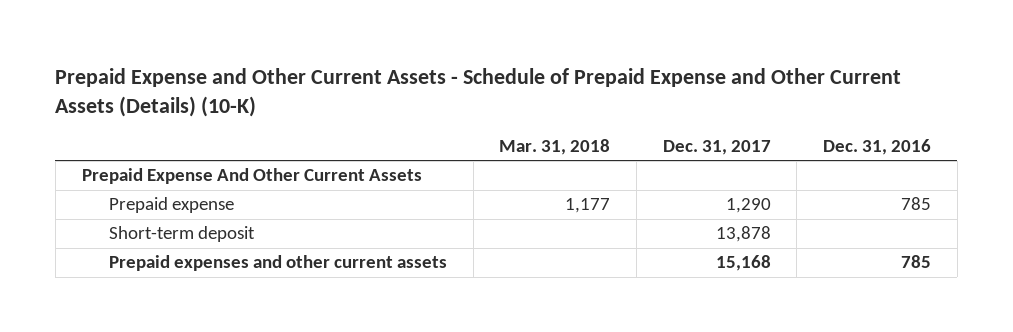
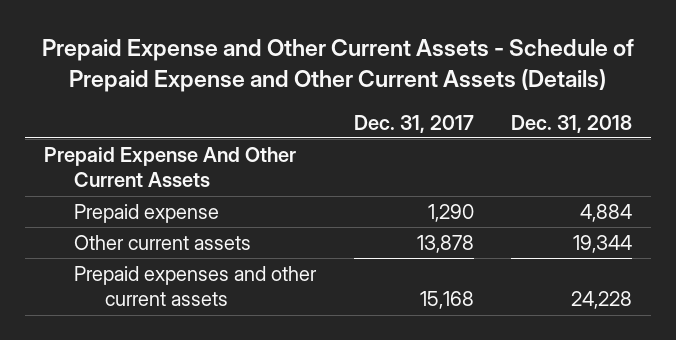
- Prepaid Expense and Other Current Assets - Schedule of Prepaid Expense and Other Current Assets (Details) (10-K)
+ Prepaid Expense and Other Current Assets - Schedule of Prepaid Expense and Other Current Assets (Details)
- | Mar. 31, 2018 | Dec. 31, 2017 | Dec. 31, 2016
+ | Dec. 31, 2017 | Dec. 31, 2018
- Short-term deposit | | 13,878 |
+ Other current assets | 13,878 | 19,344

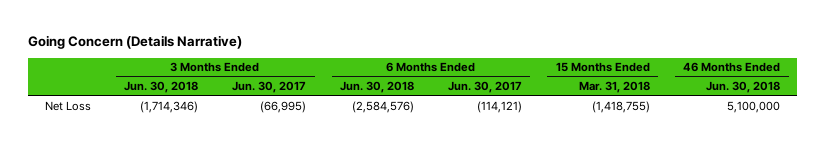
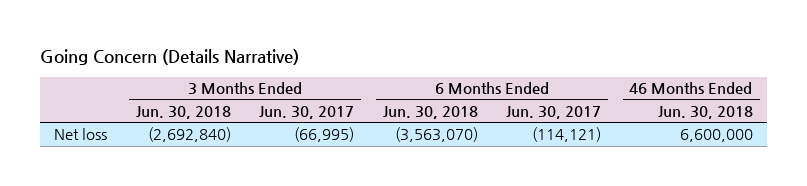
- | 3 Months Ended Jun. 30, 2018 | 3 Months Ended Jun. 30, 2017 | 6 Months Ended Jun. 30, 2018 | 6 Months Ended Jun. 30, 2017 | 15 Months Ended Mar. 31, 2018 | 46 Months Ended Jun. 30, 2018
+ | 3 Months Ended Jun. 30, 2018 | 3 Months Ended Jun. 30, 2017 | 6 Months Ended Jun. 30, 2018 | 6 Months Ended Jun. 30, 2017 | 46 Months Ended Jun. 30, 2018
- Net Loss | (1,714,346) | (66,995) | (2,584,576) | (114,121) | (1,418,755) | 5,100,000
+ Net loss | (2,692,840) | (66,995) | (3,563,070) | (114,121) | 6,600,000

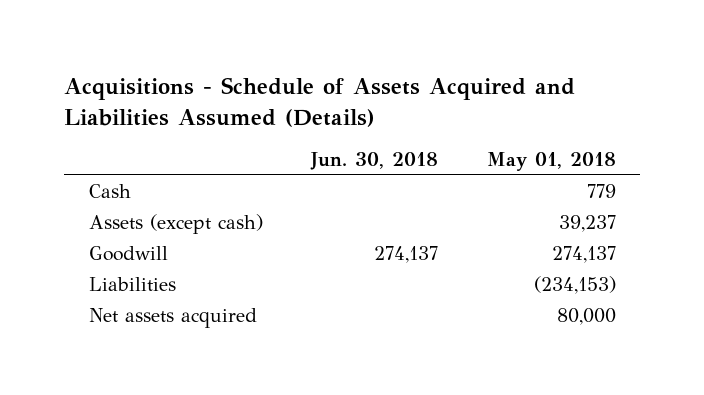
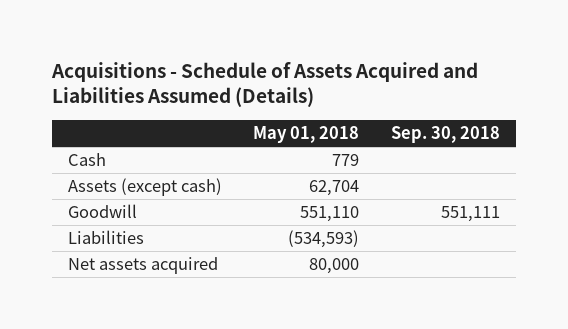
- | Jun. 30, 2018 | May 01, 2018
+ | May 01, 2018 | Sep. 30, 2018
- Assets (except cash) | | 39,237
- Goodwill | 274,137 | 274,137
- Liabilities | | (234,153)
+ Assets (except cash) | 62,704 |
+ Goodwill | 551,110 | 551,111
+ Liabilities | (534,593) |

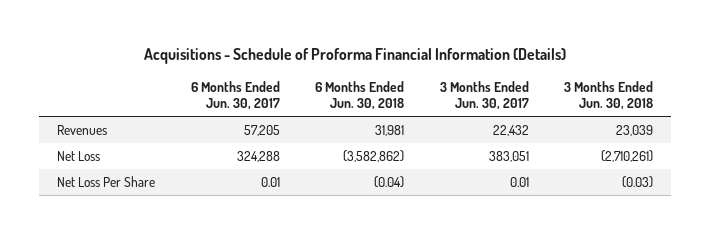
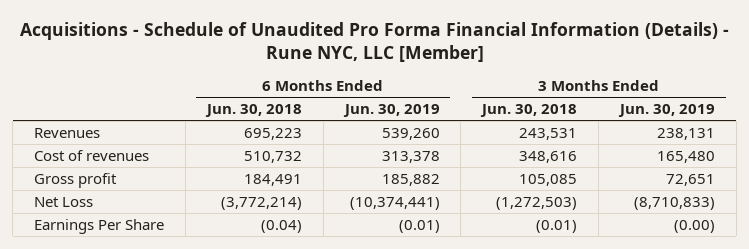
- Acquisitions - Schedule of Proforma Financial Information (Details)
+ Acquisitions - Schedule of Unaudited Pro Forma Financial Information (Details) - Rune NYC, LLC [Member]
- | 6 Months Ended Jun. 30, 2017 | 6 Months Ended Jun. 30, 2018 | 3 Months Ended Jun. 30, 2017 | 3 Months Ended Jun. 30, 2018
+ | 6 Months Ended Jun. 30, 2018 | 6 Months Ended Jun. 30, 2019 | 3 Months Ended Jun. 30, 2018 | 3 Months Ended Jun. 30, 2019
- Revenues | 57,205 | 31,981 | 22,432 | 23,039
- Net Loss | 324,288 | (3,582,862) | 383,051 | (2,710,261)
- Net Loss Per Share | 0.01 | (0.04) | 0.01 | (0.03)
+ Revenues | 695,223 | 539,260 | 243,531 | 238,131
+ Cost of revenues | 510,732 | 313,378 | 348,616 | 165,480
+ Gross profit | 184,491 | 185,882 | 105,085 | 72,651
+ Net Loss | (3,772,214) | (10,374,441) | (1,272,503) | (8,710,833)
+ Earnings Per Share | (0.04) | (0.01) | (0.01) | (0.00)

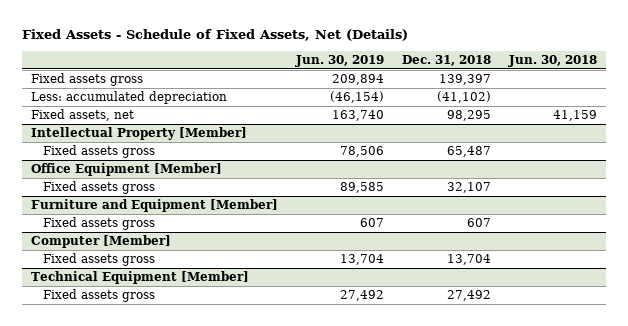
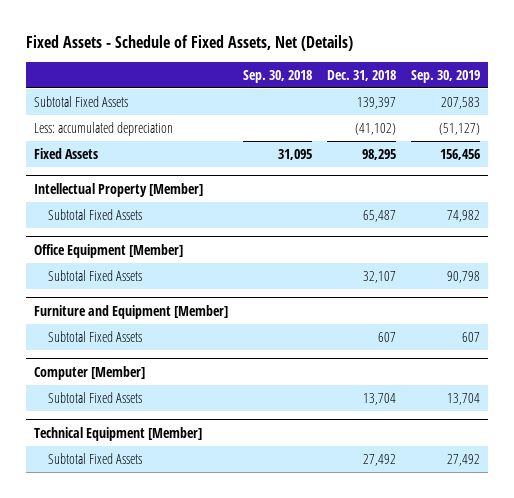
- | Jun. 30, 2019 | Dec. 31, 2018 | Jun. 30, 2018
+ | Sep. 30, 2018 | Dec. 31, 2018 | Sep. 30, 2019
- Fixed assets gross | 209,894 | 139,397 |
+ Subtotal Fixed Assets | | 139,397 | 207,583
- Fixed assets, net | 163,740 | 98,295 | 41,159
+ Fixed Assets | 31,095 | 98,295 | 156,456
@ Intellectual Property [Member]
- Fixed assets gross | 78,506 | 65,487 |
+ Subtotal Fixed Assets | | 65,487 | 74,982
@ Office Equipment [Member]
- Fixed assets gross | 89,585 | 32,107 |
+ Subtotal Fixed Assets | | 32,107 | 90,798
@ Furniture and Equipment [Member]
- Fixed assets gross | 607 | 607 |
+ Subtotal Fixed Assets | | 607 | 607
@ Computer [Member]
- Fixed assets gross | 13,704 | 13,704 |
+ Subtotal Fixed Assets | | 13,704 | 13,704
@ Technical Equipment [Member]
- Fixed assets gross | 27,492 | 27,492 |
+ Subtotal Fixed Assets | | 27,492 | 27,492

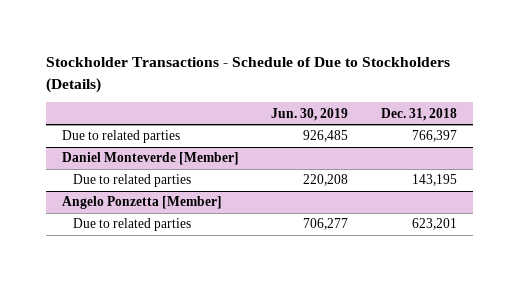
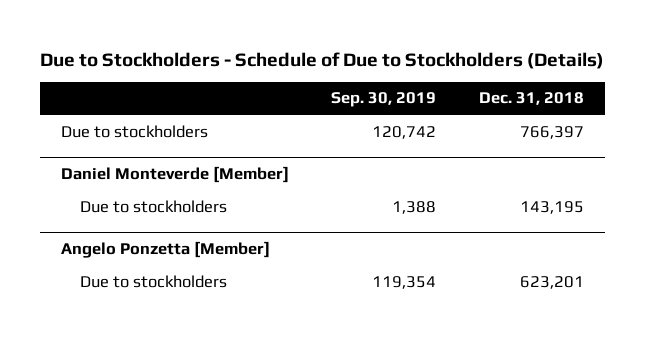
- Stockholder Transactions - Schedule of Due to Stockholders (Details)
+ Due to Stockholders - Schedule of Due to Stockholders (Details)
- | Jun. 30, 2019 | Dec. 31, 2018
+ | Sep. 30, 2019 | Dec. 31, 2018
- Due to related parties | 926,485 | 766,397
+ Due to stockholders | 120,742 | 766,397
@ Daniel Monteverde [Member]
- Due to related parties | 220,208 | 143,195
+ Due to stockholders | 1,388 | 143,195
@ Angelo Ponzetta [Member]
- Due to related parties | 706,277 | 623,201
+ Due to stockholders | 119,354 | 623,201

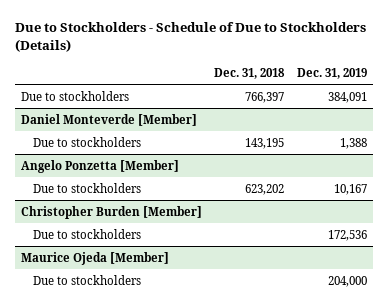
- | Sep. 30, 2019 | Dec. 31, 2018
+ | Dec. 31, 2018 | Dec. 31, 2019
@ Angelo Ponzetta [Member]
- Due to stockholders | 119,354 | 623,201
+ Due to stockholders | 623,202 | 10,167
+ Christopher Burden [Member]
+ Due to stockholders | | 172,536
+ Maurice Ojeda [Member]
+ Due to stockholders | | 204,000

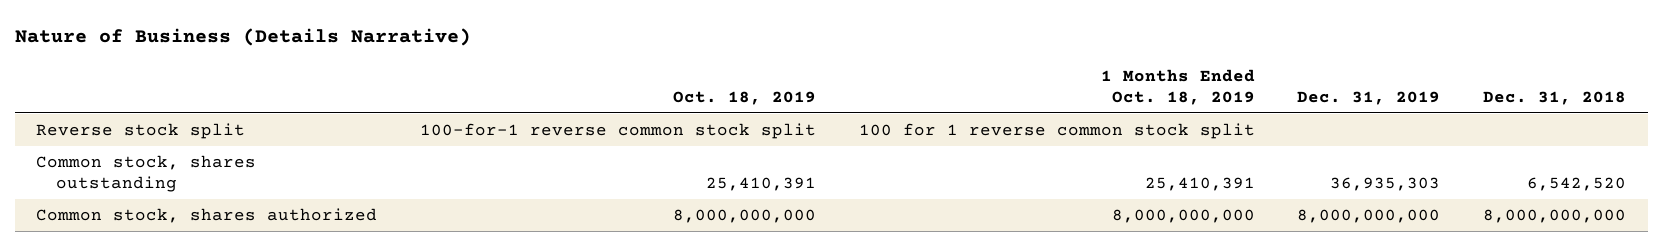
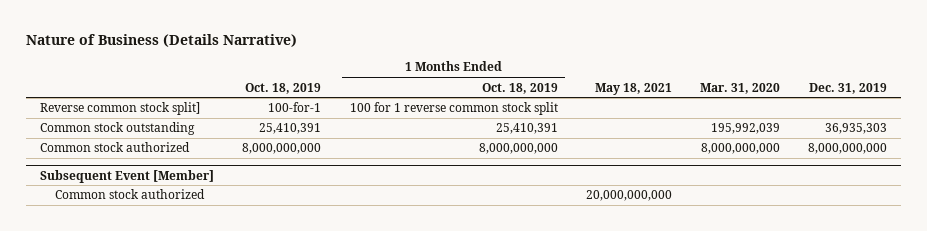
- | Oct. 18, 2019 | 1 Months Ended Oct. 18, 2019 | Dec. 31, 2019 | Dec. 31, 2018
+ | Oct. 18, 2019 | 1 Months Ended Oct. 18, 2019 | May 18, 2021 | Mar. 31, 2020 | Dec. 31, 2019
- Reverse stock split | 100-for-1 reverse common stock split | 100 for 1 reverse common stock split | |
- Common stock, shares outstanding | 25,410,391 | 25,410,391 | 36,935,303 | 6,542,520
- Common stock, shares authorized | 8,000,000,000 | 8,000,000,000 | 8,000,000,000 | 8,000,000,000
+ Reverse common stock split] | 100-for-1 | 100 for 1 reverse common stock split | | |
+ Common stock outstanding | 25,410,391 | 25,410,391 | | 195,992,039 | 36,935,303
+ Common stock authorized | 8,000,000,000 | 8,000,000,000 | | 8,000,000,000 | 8,000,000,000
+ Subsequent Event [Member]
+ Common stock authorized | | | 20,000,000,000 | |

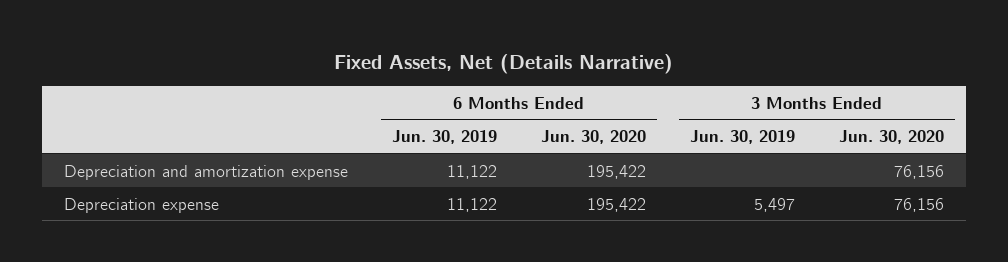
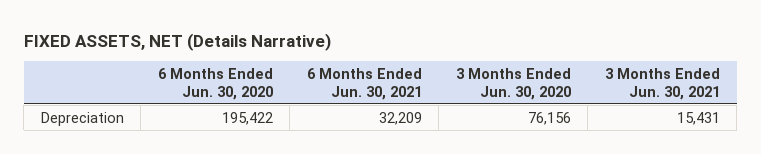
- Fixed Assets, Net (Details Narrative)
+ FIXED ASSETS, NET (Details Narrative)
- | 6 Months Ended Jun. 30, 2019 | 6 Months Ended Jun. 30, 2020 | 3 Months Ended Jun. 30, 2019 | 3 Months Ended Jun. 30, 2020
+ | 6 Months Ended Jun. 30, 2020 | 6 Months Ended Jun. 30, 2021 | 3 Months Ended Jun. 30, 2020 | 3 Months Ended Jun. 30, 2021
- Depreciation and amortization expense | 11,122 | 195,422 | | 76,156
- Depreciation expense | 11,122 | 195,422 | 5,497 | 76,156
+ Depreciation | 195,422 | 32,209 | 76,156 | 15,431

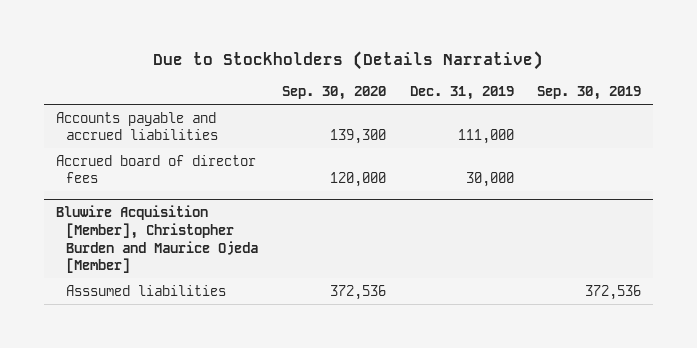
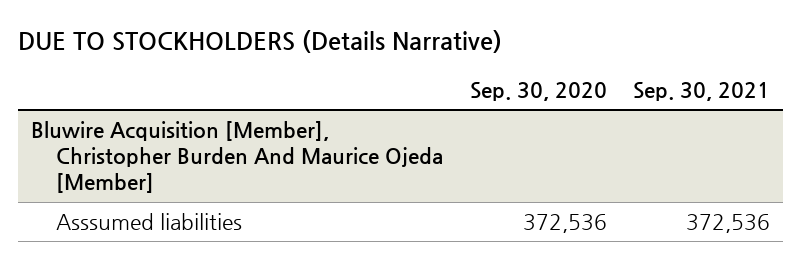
- Due to Stockholders (Details Narrative)
+ DUE TO STOCKHOLDERS (Details Narrative)
- | Sep. 30, 2020 | Dec. 31, 2019 | Sep. 30, 2019
+ | Sep. 30, 2020 | Sep. 30, 2021
- Accounts payable and accrued liabilities | 139,300 | 111,000 |
- Accrued board of director fees | 120,000 | 30,000 |
- Bluwire Acquisition [Member], Christopher Burden and Maurice Ojeda [Member]
+ Bluwire Acquisition [Member], Christopher Burden And Maurice Ojeda [Member]

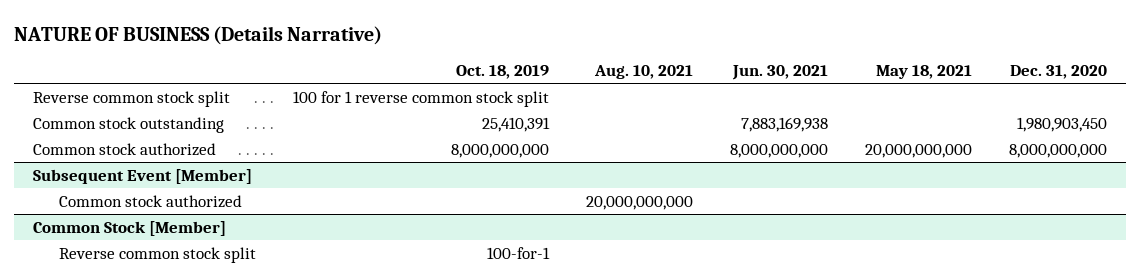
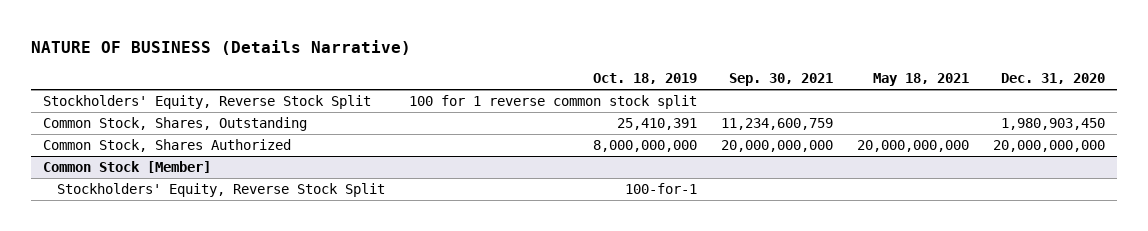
- | Oct. 18, 2019 | Aug. 10, 2021 | Jun. 30, 2021 | May 18, 2021 | Dec. 31, 2020
+ | Oct. 18, 2019 | Sep. 30, 2021 | May 18, 2021 | Dec. 31, 2020
- Reverse common stock split | 100 for 1 reverse common stock split | | | |
- Common stock outstanding | 25,410,391 | | 7,883,169,938 | | 1,980,903,450
- Common stock authorized | 8,000,000,000 | | 8,000,000,000 | 20,000,000,000 | 8,000,000,000
- Subsequent Event [Member]
- Common stock authorized | | 20,000,000,000 | | |
+ Stockholders' Equity, Reverse Stock Split | 100 for 1 reverse common stock split | | |
+ Common Stock, Shares, Outstanding | 25,410,391 | 11,234,600,759 | | 1,980,903,450
+ Common Stock, Shares Authorized | 8,000,000,000 | 20,000,000,000 | 20,000,000,000 | 20,000,000,000
@ Common Stock [Member]
- Reverse common stock split | 100-for-1 | | | |
+ Stockholders' Equity, Reverse Stock Split | 100-for-1 | | |

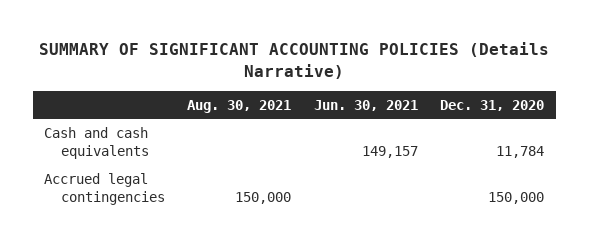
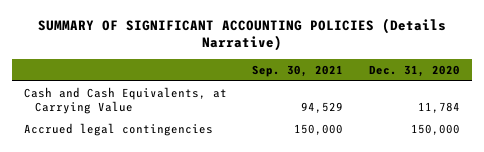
- | Aug. 30, 2021 | Jun. 30, 2021 | Dec. 31, 2020
+ | Sep. 30, 2021 | Dec. 31, 2020
- Cash and cash equivalents | | 149,157 | 11,784
+ Cash and Cash Equivalents, at Carrying Value | 94,529 | 11,784

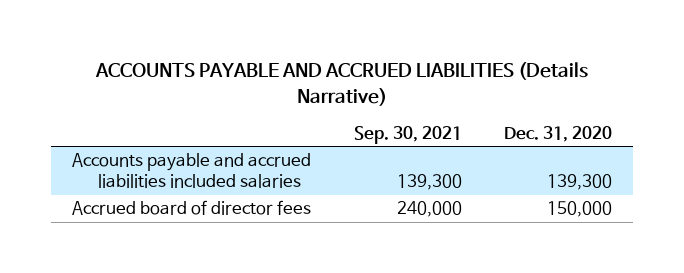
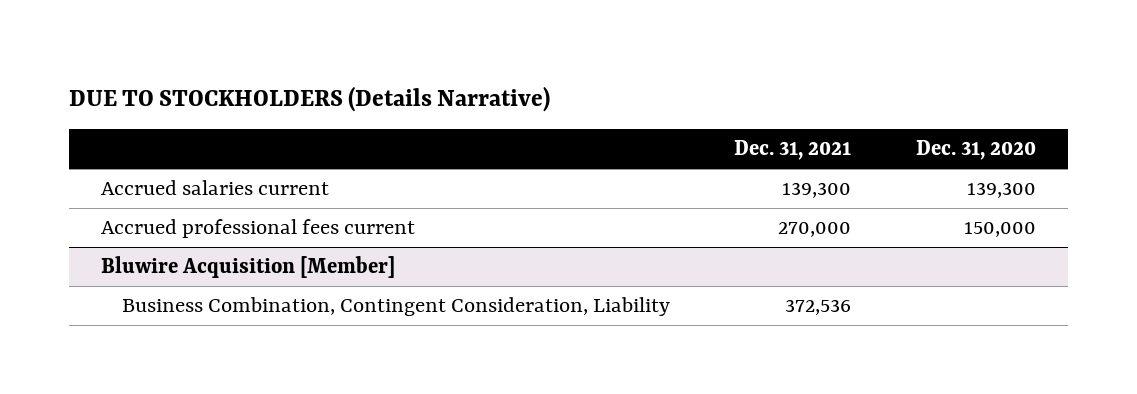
- ACCOUNTS PAYABLE AND ACCRUED LIABILITIES (Details Narrative)
+ DUE TO STOCKHOLDERS (Details Narrative)
- | Sep. 30, 2021 | Dec. 31, 2020
+ | Dec. 31, 2021 | Dec. 31, 2020
- Accounts payable and accrued liabilities included salaries | 139,300 | 139,300
- Accrued board of director fees | 240,000 | 150,000
+ Accrued salaries current | 139,300 | 139,300
+ Accrued professional fees current | 270,000 | 150,000
+ Bluwire Acquisition [Member]
+ Business Combination, Contingent Consideration, Liability | 372,536 |

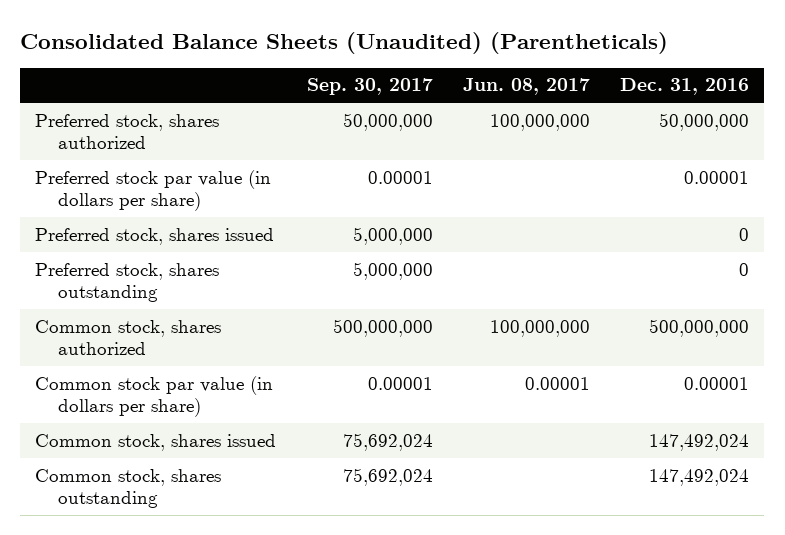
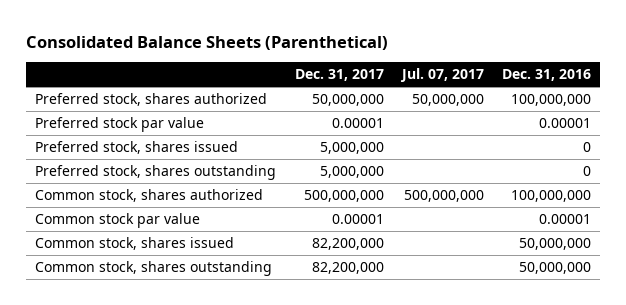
- Consolidated Balance Sheets (Unaudited) (Parentheticals)
+ Consolidated Balance Sheets (Parenthetical)
- | Sep. 30, 2017 | Jun. 08, 2017 | Dec. 31, 2016
+ | Dec. 31, 2017 | Jul. 07, 2017 | Dec. 31, 2016
- Preferred stock, shares authorized | 50,000,000 | 100,000,000 | 50,000,000
- Preferred stock par value (in dollars per share) | 0.00001 | | 0.00001
+ Preferred stock, shares authorized | 50,000,000 | 50,000,000 | 100,000,000
+ Preferred stock par value | 0.00001 | | 0.00001
- Common stock, shares authorized | 500,000,000 | 100,000,000 | 500,000,000
- Common stock par value (in dollars per share) | 0.00001 | 0.00001 | 0.00001
- Common stock, shares issued | 75,692,024 | | 147,492,024
- Common stock, shares outstanding | 75,692,024 | | 147,492,024
+ Common stock, shares authorized | 500,000,000 | 500,000,000 | 100,000,000
+ Common stock par value | 0.00001 | | 0.00001
+ Common stock, shares issued | 82,200,000 | | 50,000,000
+ Common stock, shares outstanding | 82,200,000 | | 50,000,000

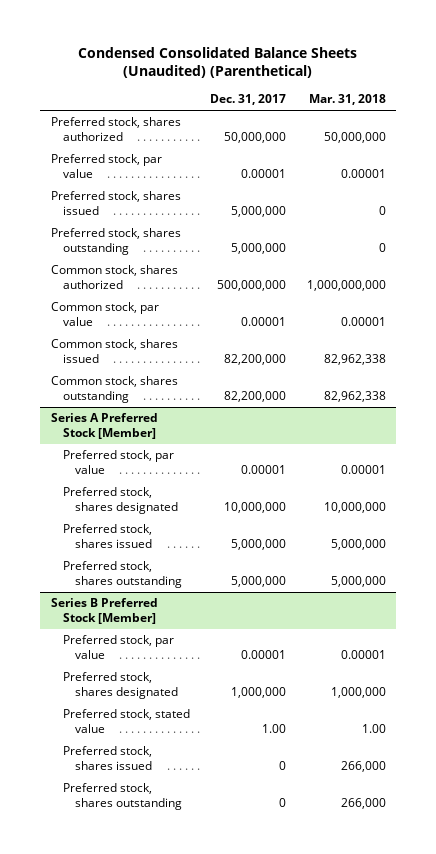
- Consolidated Balance Sheets (Parenthetical)
+ Condensed Consolidated Balance Sheets (Unaudited) (Parenthetical)
- | Dec. 31, 2017 | Jul. 07, 2017 | Dec. 31, 2016
+ | Dec. 31, 2017 | Mar. 31, 2018
- Preferred stock par value | 0.00001 | | 0.00001
+ Preferred stock, par value | 0.00001 | 0.00001
- Common stock par value | 0.00001 | | 0.00001
+ Common stock, par value | 0.00001 | 0.00001
+ Series A Preferred Stock [Member]
+ Preferred stock, par value | 0.00001 | 0.00001
+ Preferred stock, shares designated | 10,000,000 | 10,000,000
+ Preferred stock, shares issued | 5,000,000 | 5,000,000
+ Preferred stock, shares outstanding | 5,000,000 | 5,000,000
+ Series B Preferred Stock [Member]
+ Preferred stock, par value | 0.00001 | 0.00001
+ Preferred stock, shares designated | 1,000,000 | 1,000,000
+ Preferred stock, stated value | 1.00 | 1.00
+ Preferred stock, shares issued | 0 | 266,000
+ Preferred stock, shares outstanding | 0 | 266,000

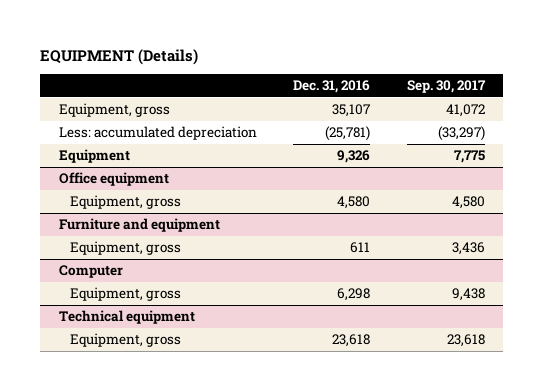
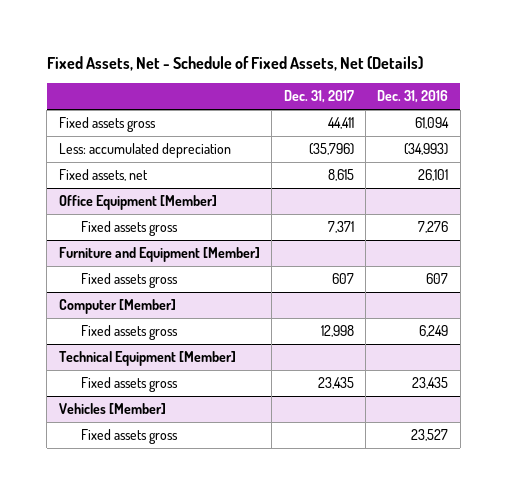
- EQUIPMENT (Details)
+ Fixed Assets, Net - Schedule of Fixed Assets, Net (Details)
- | Dec. 31, 2016 | Sep. 30, 2017
+ | Dec. 31, 2017 | Dec. 31, 2016
- Equipment, gross | 35,107 | 41,072
- Less: accumulated depreciation | (25,781) | (33,297)
- Equipment | 9,326 | 7,775
- Office equipment
- Equipment, gross | 4,580 | 4,580
- Furniture and equipment
- Equipment, gross | 611 | 3,436
- Computer
- Equipment, gross | 6,298 | 9,438
- Technical equipment
- Equipment, gross | 23,618 | 23,618
+ Fixed assets gross | 44,411 | 61,094
+ Less: accumulated depreciation | (35,796) | (34,993)
+ Fixed assets, net | 8,615 | 26,101
+ Office Equipment [Member]
+ Fixed assets gross | 7,371 | 7,276
+ Furniture and Equipment [Member]
+ Fixed assets gross | 607 | 607
+ Computer [Member]
+ Fixed assets gross | 12,998 | 6,249
+ Technical Equipment [Member]
+ Fixed assets gross | 23,435 | 23,435
+ Vehicles [Member]
+ Fixed assets gross | | 23,527

